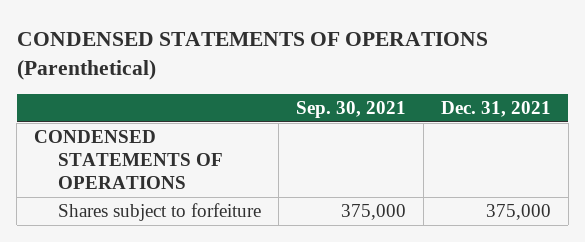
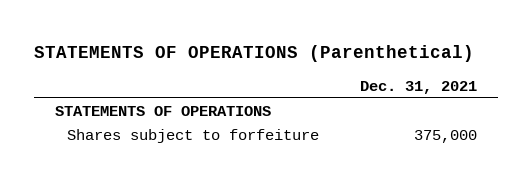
- CONDENSED STATEMENTS OF OPERATIONS (Parenthetical)
+ STATEMENTS OF OPERATIONS (Parenthetical)
- | Sep. 30, 2021 | Dec. 31, 2021
+ | Dec. 31, 2021
- CONDENSED STATEMENTS OF OPERATIONS
+ STATEMENTS OF OPERATIONS

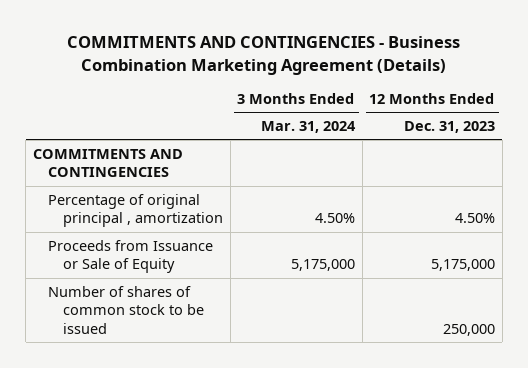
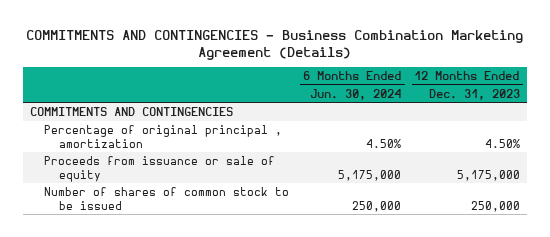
- | 3 Months Ended Mar. 31, 2024 | 12 Months Ended Dec. 31, 2023
+ | 6 Months Ended Jun. 30, 2024 | 12 Months Ended Dec. 31, 2023
- Proceeds from Issuance or Sale of Equity | 5,175,000 | 5,175,000
+ Proceeds from issuance or sale of equity | 5,175,000 | 5,175,000

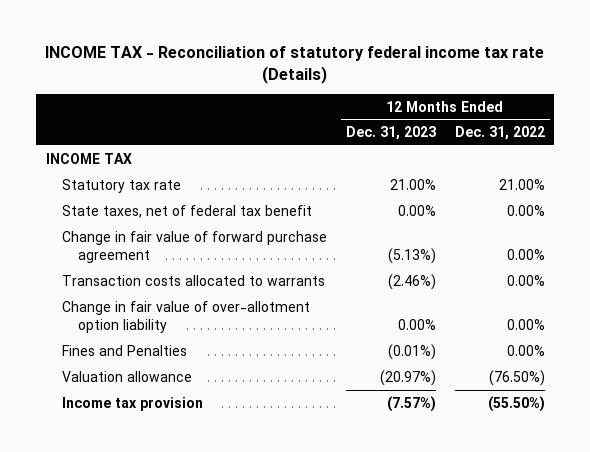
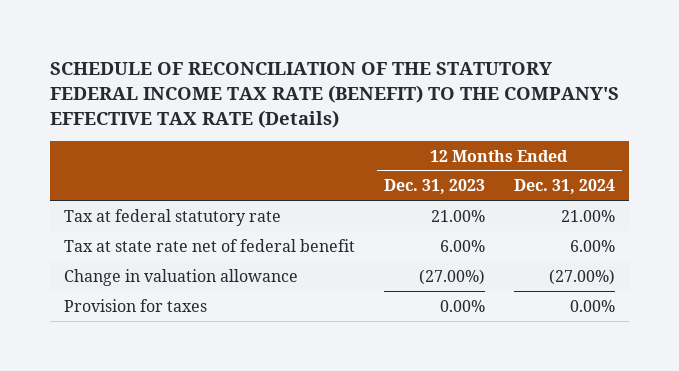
- INCOME TAX - Reconciliation of statutory federal income tax rate (Details)
+ SCHEDULE OF RECONCILIATION OF THE STATUTORY FEDERAL INCOME TAX RATE (BENEFIT) TO THE COMPANY'S EFFECTIVE TAX RATE (Details)
- | 12 Months Ended Dec. 31, 2023 | 12 Months Ended Dec. 31, 2022
+ | 12 Months Ended Dec. 31, 2023 | 12 Months Ended Dec. 31, 2024
- INCOME TAX
- Statutory tax rate | 21.00% | 21.00%
- State taxes, net of federal tax benefit | 0.00% | 0.00%
- Change in fair value of forward purchase agreement | (5.13%) | 0.00%
- Transaction costs allocated to warrants | (2.46%) | 0.00%
- Change in fair value of over-allotment option liability | 0.00% | 0.00%
- Fines and Penalties | (0.01%) | 0.00%
- Valuation allowance | (20.97%) | (76.50%)
- Income tax provision | (7.57%) | (55.50%)
+ Tax at federal statutory rate | 21.00% | 21.00%
+ Tax at state rate net of federal benefit | 6.00% | 6.00%
+ Change in valuation allowance | (27.00%) | (27.00%)
+ Provision for taxes | 0.00% | 0.00%

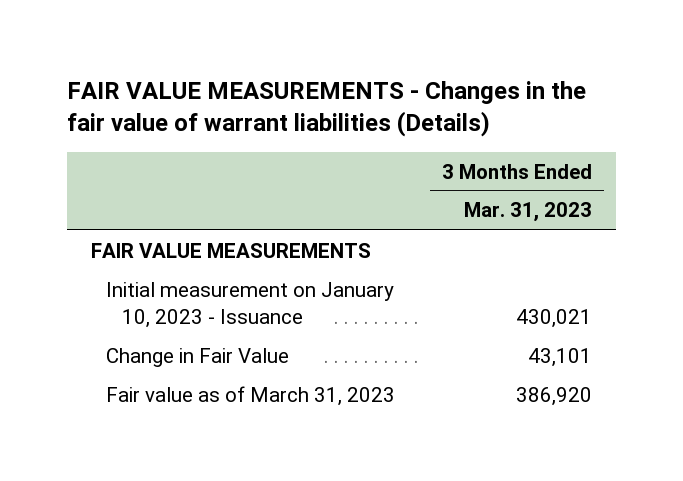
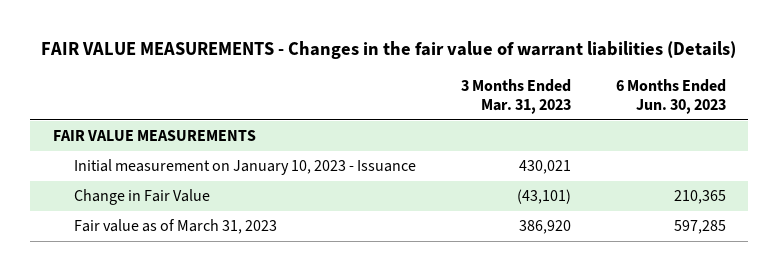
- | 3 Months Ended Mar. 31, 2023
+ | 3 Months Ended Mar. 31, 2023 | 6 Months Ended Jun. 30, 2023
- Change in Fair Value | 43,101
+ Change in Fair Value | (43,101) | 210,365

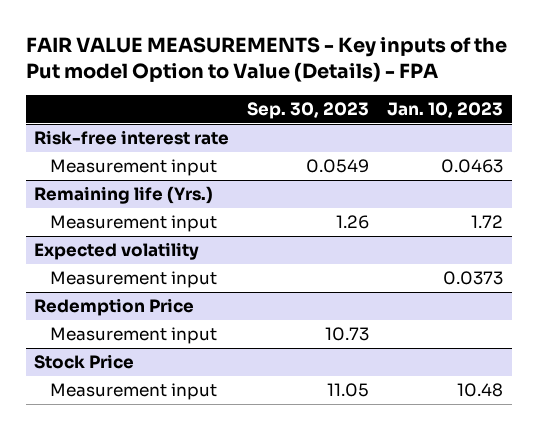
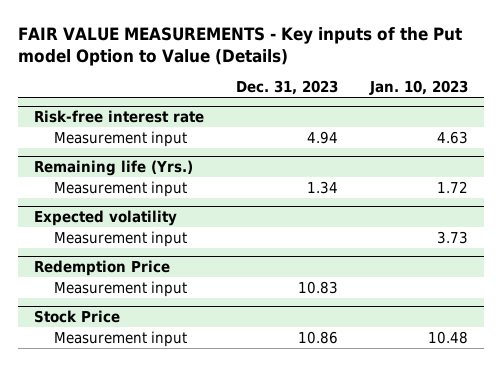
- FAIR VALUE MEASUREMENTS - Key inputs of the Put model Option to Value (Details) - FPA
+ FAIR VALUE MEASUREMENTS - Key inputs of the Put model Option to Value (Details)
- | Sep. 30, 2023 | Jan. 10, 2023
+ | Dec. 31, 2023 | Jan. 10, 2023
@ Risk-free interest rate
- Measurement input | 0.0549 | 0.0463
+ Measurement input | 4.94 | 4.63
@ Expected volatility
- Measurement input | | 0.0373
+ Measurement input | | 3.73

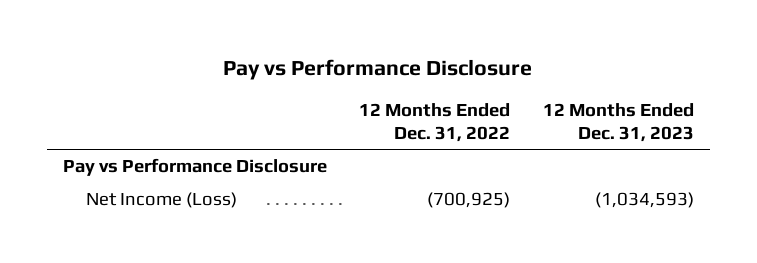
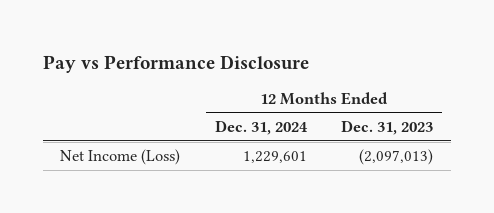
- | 12 Months Ended Dec. 31, 2022 | 12 Months Ended Dec. 31, 2023
+ | 12 Months Ended Dec. 31, 2024 | 12 Months Ended Dec. 31, 2023
- Pay vs Performance Disclosure
- Net Income (Loss) | (700,925) | (1,034,593)
+ Net Income (Loss) | 1,229,601 | (2,097,013)

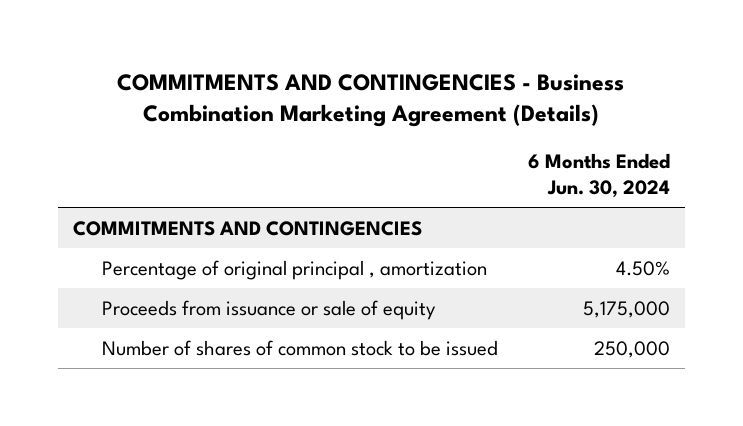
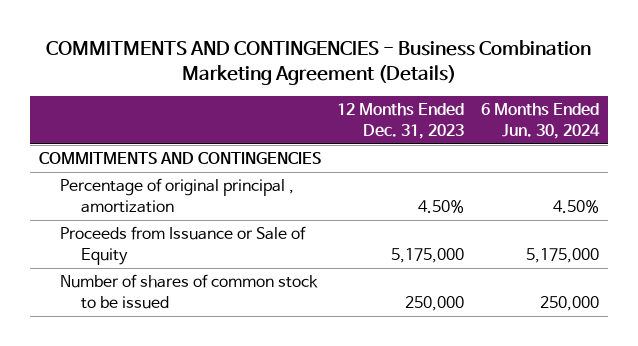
- | 6 Months Ended Jun. 30, 2024
+ | 12 Months Ended Dec. 31, 2023 | 6 Months Ended Jun. 30, 2024
- Proceeds from issuance or sale of equity | 5,175,000
+ Proceeds from Issuance or Sale of Equity | 5,175,000 | 5,175,000

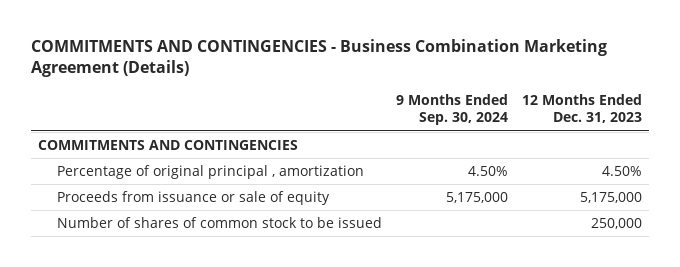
- | 12 Months Ended Dec. 31, 2023 | 6 Months Ended Jun. 30, 2024
+ | 9 Months Ended Sep. 30, 2024 | 12 Months Ended Dec. 31, 2023
- Proceeds from Issuance or Sale of Equity | 5,175,000 | 5,175,000
+ Proceeds from issuance or sale of equity | 5,175,000 | 5,175,000

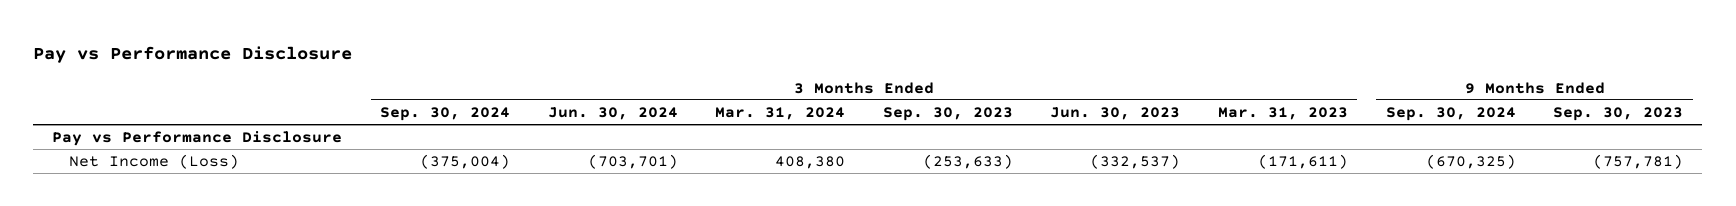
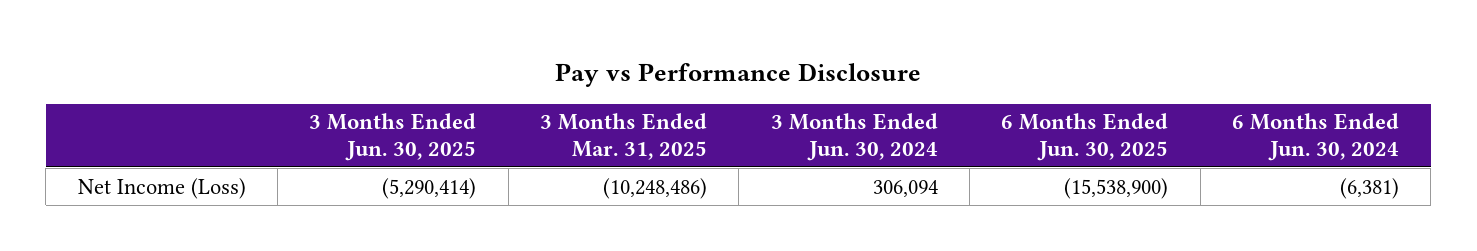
- | 3 Months Ended Sep. 30, 2024 | 3 Months Ended Jun. 30, 2024 | 3 Months Ended Mar. 31, 2024 | 3 Months Ended Sep. 30, 2023 | 3 Months Ended Jun. 30, 2023 | 3 Months Ended Mar. 31, 2023 | 9 Months Ended Sep. 30, 2024 | 9 Months Ended Sep. 30, 2023
+ | 3 Months Ended Jun. 30, 2025 | 3 Months Ended Mar. 31, 2025 | 3 Months Ended Jun. 30, 2024 | 6 Months Ended Jun. 30, 2025 | 6 Months Ended Jun. 30, 2024
- Pay vs Performance Disclosure
- Net Income (Loss) | (375,004) | (703,701) | 408,380 | (253,633) | (332,537) | (171,611) | (670,325) | (757,781)
+ Net Income (Loss) | (5,290,414) | (10,248,486) | 306,094 | (15,538,900) | (6,381)

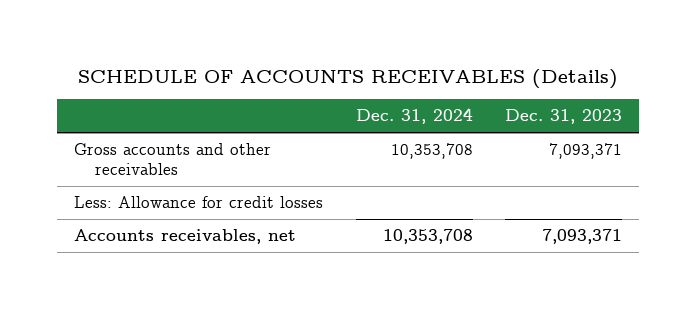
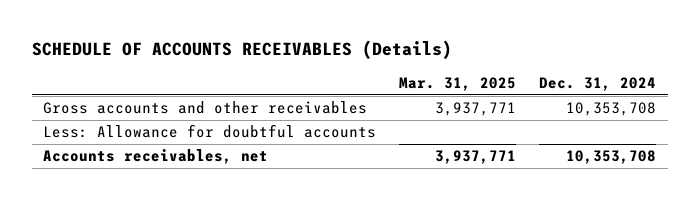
- | Dec. 31, 2024 | Dec. 31, 2023
+ | Mar. 31, 2025 | Dec. 31, 2024
- Less: Allowance for credit losses
+ Less: Allowance for doubtful accounts

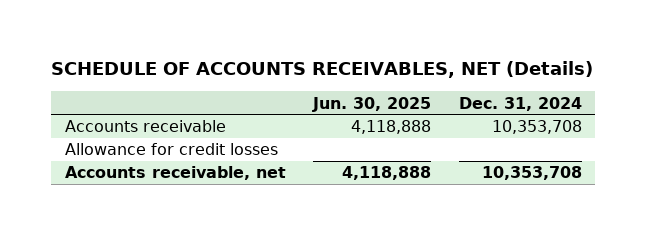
- SCHEDULE OF ACCOUNTS RECEIVABLES (Details)
+ SCHEDULE OF ACCOUNTS RECEIVABLES, NET (Details)
- | Mar. 31, 2025 | Dec. 31, 2024
+ | Jun. 30, 2025 | Dec. 31, 2024
- Gross accounts and other receivables | 3,937,771 | 10,353,708
- Less: Allowance for doubtful accounts
- Accounts receivables, net | 3,937,771 | 10,353,708
+ Accounts receivable | 4,118,888 | 10,353,708
+ Allowance for credit losses
+ Accounts receivable, net | 4,118,888 | 10,353,708

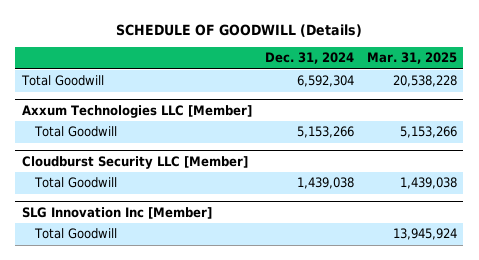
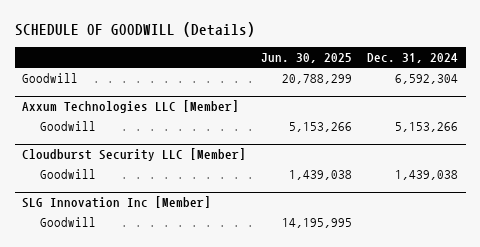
- | Dec. 31, 2024 | Mar. 31, 2025
+ | Jun. 30, 2025 | Dec. 31, 2024
- Total Goodwill | 6,592,304 | 20,538,228
+ Goodwill | 20,788,299 | 6,592,304
@ Axxum Technologies LLC [Member]
- Total Goodwill | 5,153,266 | 5,153,266
+ Goodwill | 5,153,266 | 5,153,266
@ Cloudburst Security LLC [Member]
- Total Goodwill | 1,439,038 | 1,439,038
+ Goodwill | 1,439,038 | 1,439,038
@ SLG Innovation Inc [Member]
- Total Goodwill | | 13,945,924
+ Goodwill | 14,195,995 |

